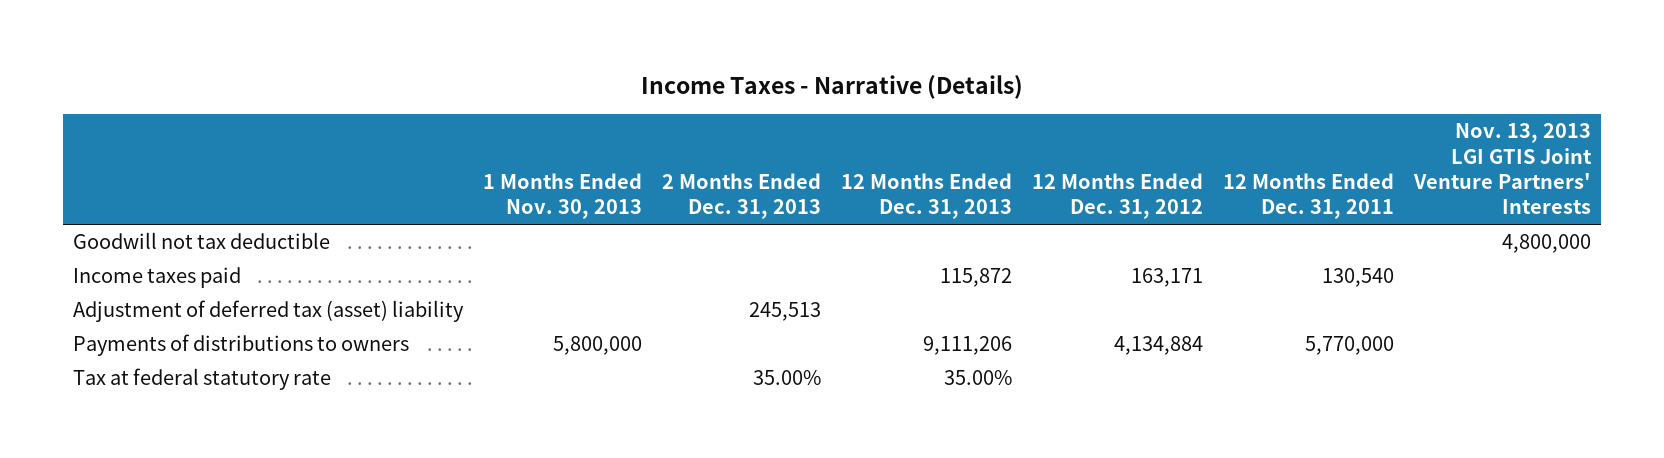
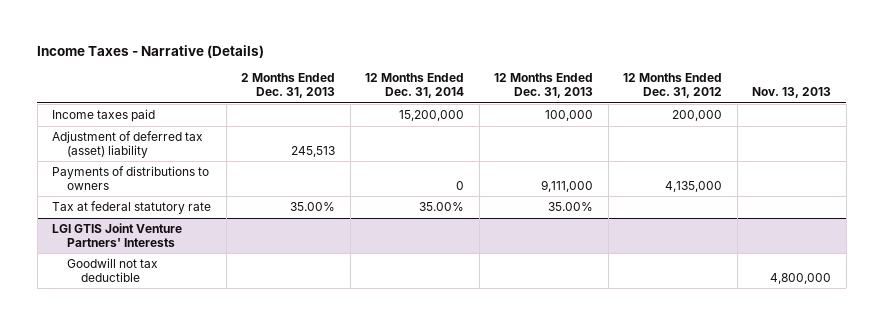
- | 1 Months Ended Nov. 30, 2013 | 2 Months Ended Dec. 31, 2013 | 12 Months Ended Dec. 31, 2013 | 12 Months Ended Dec. 31, 2012 | 12 Months Ended Dec. 31, 2011 | Nov. 13, 2013 LGI GTIS Joint Venture Partners' Interests
+ | 2 Months Ended Dec. 31, 2013 | 12 Months Ended Dec. 31, 2014 | 12 Months Ended Dec. 31, 2013 | 12 Months Ended Dec. 31, 2012 | Nov. 13, 2013
- Goodwill not tax deductible | | | | | | 4,800,000
- Income taxes paid | | | 115,872 | 163,171 | 130,540 |
+ Income taxes paid | | 15,200,000 | 100,000 | 200,000 |
- Payments of distributions to owners | 5,800,000 | | 9,111,206 | 4,134,884 | 5,770,000 |
+ Payments of distributions to owners | | 0 | 9,111,000 | 4,135,000 |
+ LGI GTIS Joint Venture Partners' Interests
+ Goodwill not tax deductible | | | | | 4,800,000

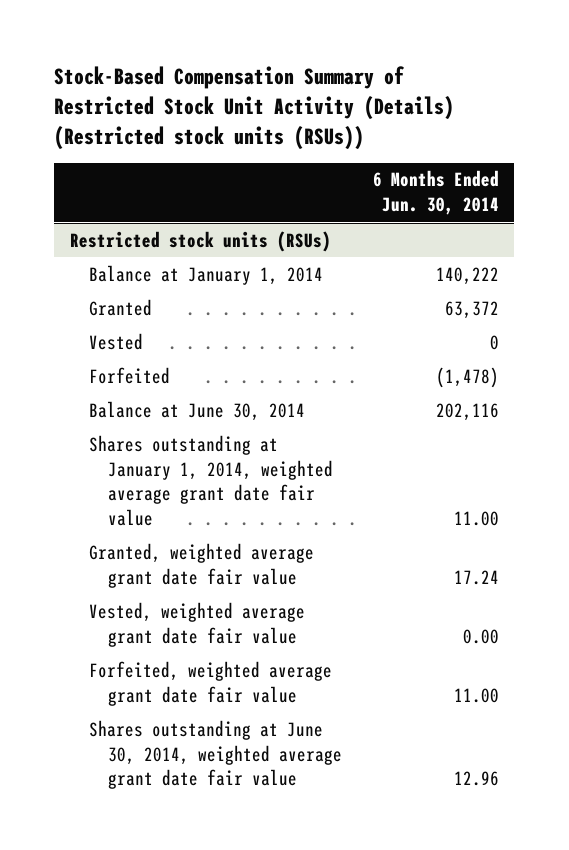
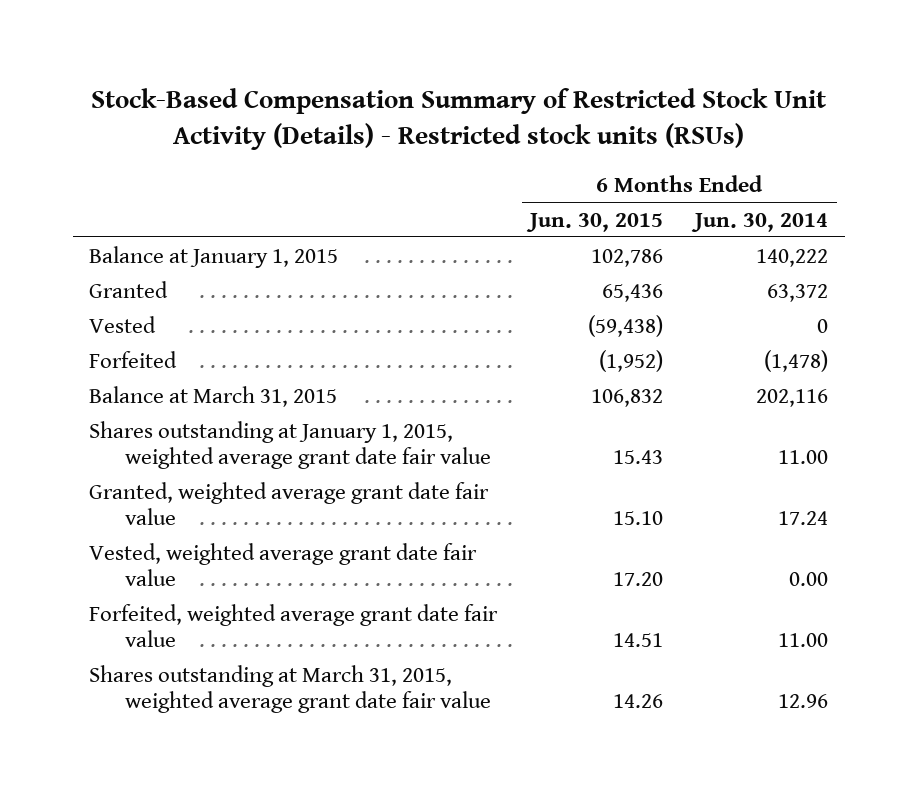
- Stock-Based Compensation Summary of Restricted Stock Unit Activity (Details) (Restricted stock units (RSUs))
+ Stock-Based Compensation Summary of Restricted Stock Unit Activity (Details) - Restricted stock units (RSUs)
- | 6 Months Ended Jun. 30, 2014
+ | 6 Months Ended Jun. 30, 2015 | 6 Months Ended Jun. 30, 2014
- Restricted stock units (RSUs)
- Balance at January 1, 2014 | 140,222
+ Balance at January 1, 2015 | 102,786 | 140,222
- Balance at June 30, 2014 | 202,116
- Shares outstanding at January 1, 2014, weighted average grant date fair value | 11.00
+ Balance at March 31, 2015 | 106,832 | 202,116
+ Shares outstanding at January 1, 2015, weighted average grant date fair value | 15.43 | 11.00
- Shares outstanding at June 30, 2014, weighted average grant date fair value | 12.96
+ Shares outstanding at March 31, 2015, weighted average grant date fair value | 14.26 | 12.96

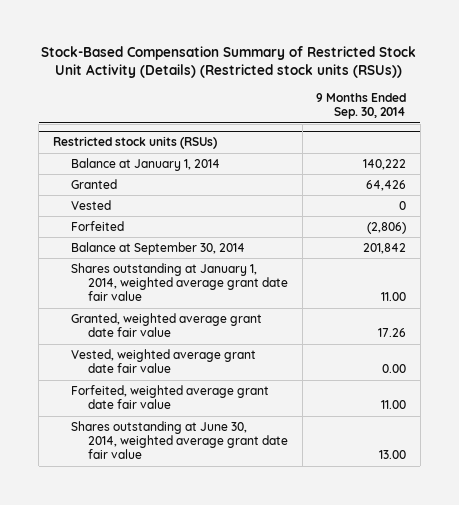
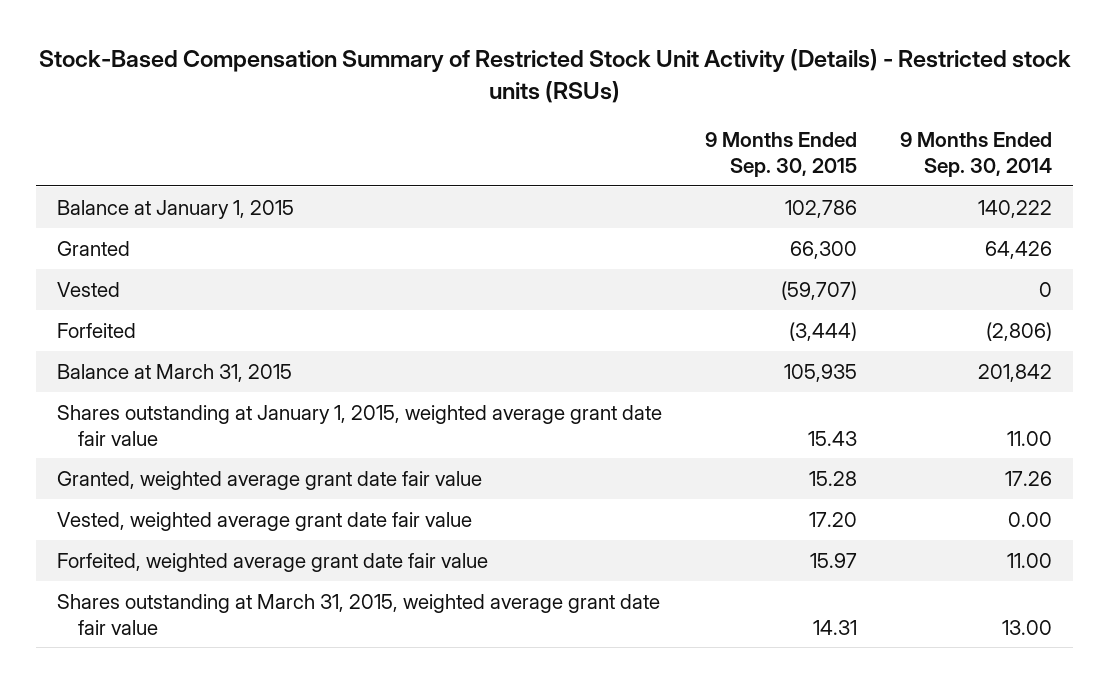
- Stock-Based Compensation Summary of Restricted Stock Unit Activity (Details) (Restricted stock units (RSUs))
+ Stock-Based Compensation Summary of Restricted Stock Unit Activity (Details) - Restricted stock units (RSUs)
- | 9 Months Ended Sep. 30, 2014
+ | 9 Months Ended Sep. 30, 2015 | 9 Months Ended Sep. 30, 2014
- Restricted stock units (RSUs)
- Balance at January 1, 2014 | 140,222
+ Balance at January 1, 2015 | 102,786 | 140,222
- Balance at September 30, 2014 | 201,842
- Shares outstanding at January 1, 2014, weighted average grant date fair value | 11.00
+ Balance at March 31, 2015 | 105,935 | 201,842
+ Shares outstanding at January 1, 2015, weighted average grant date fair value | 15.43 | 11.00
- Shares outstanding at June 30, 2014, weighted average grant date fair value | 13.00
+ Shares outstanding at March 31, 2015, weighted average grant date fair value | 14.31 | 13.00

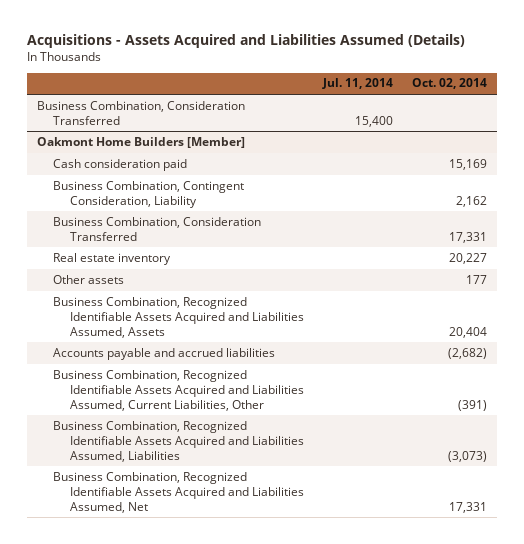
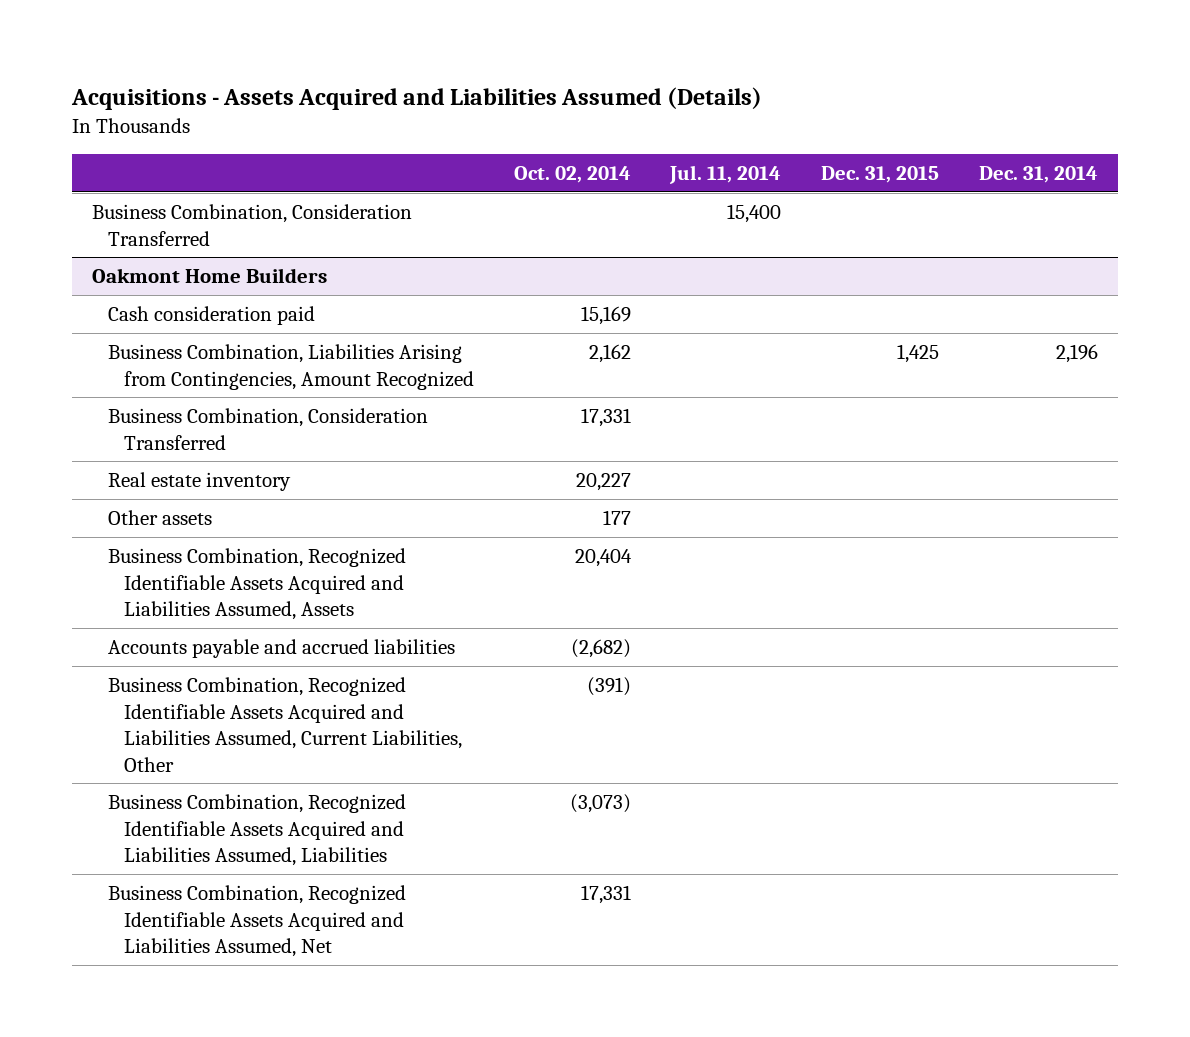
- | Jul. 11, 2014 | Oct. 02, 2014
+ | Oct. 02, 2014 | Jul. 11, 2014 | Dec. 31, 2015 | Dec. 31, 2014
- Oakmont Home Builders [Member]
+ Oakmont Home Builders
- Business Combination, Contingent Consideration, Liability | | 2,162
+ Business Combination, Liabilities Arising from Contingencies, Amount Recognized | 2,162 | | 1,425 | 2,196

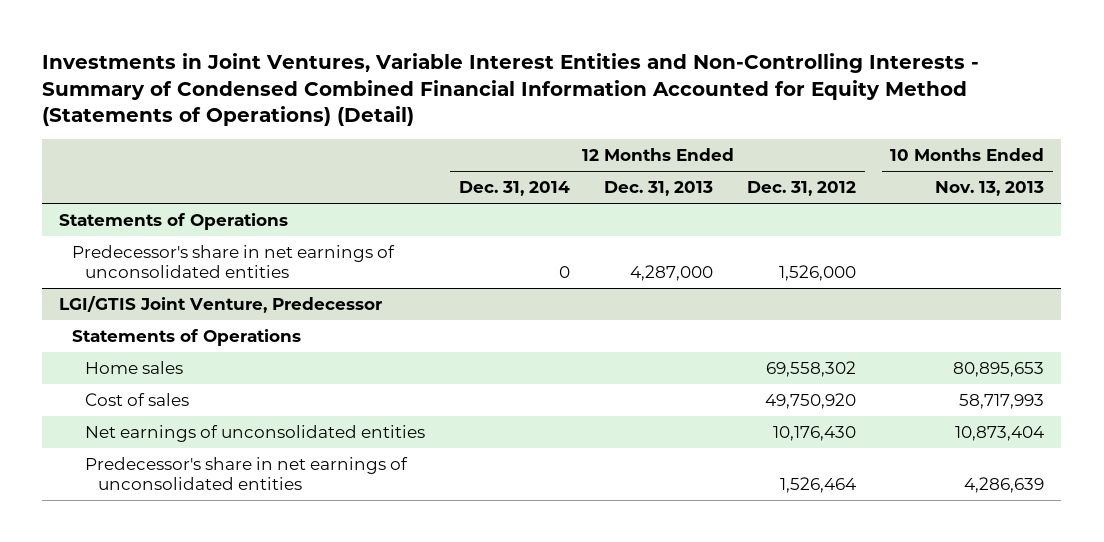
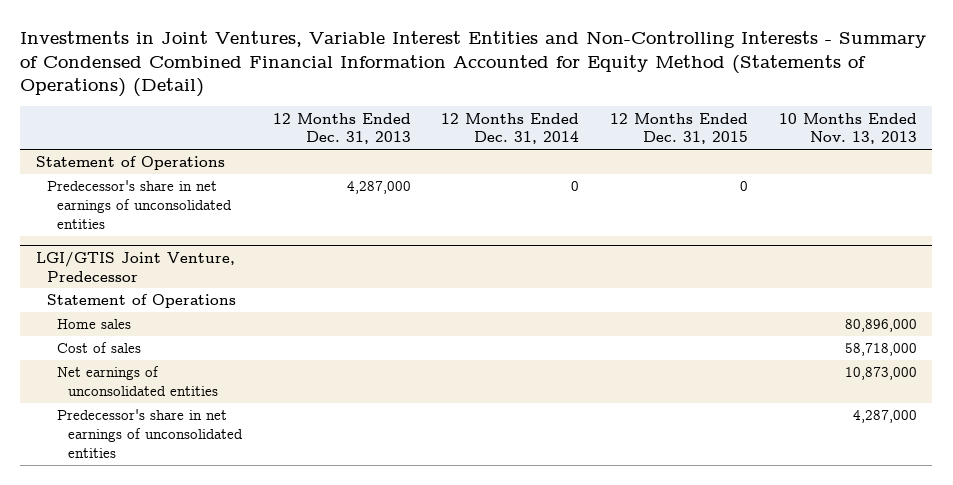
- | 12 Months Ended Dec. 31, 2014 | 12 Months Ended Dec. 31, 2013 | 12 Months Ended Dec. 31, 2012 | 10 Months Ended Nov. 13, 2013
+ | 12 Months Ended Dec. 31, 2013 | 12 Months Ended Dec. 31, 2014 | 12 Months Ended Dec. 31, 2015 | 10 Months Ended Nov. 13, 2013
- Statements of Operations
+ Statement of Operations
@ LGI/GTIS Joint Venture, Predecessor
- Statements of Operations
- Home sales | | | 69,558,302 | 80,895,653
- Cost of sales | | | 49,750,920 | 58,717,993
- Net earnings of unconsolidated entities | | | 10,176,430 | 10,873,404
- Predecessor's share in net earnings of unconsolidated entities | | | 1,526,464 | 4,286,639
+ Statement of Operations
+ Home sales | | | | 80,896,000
+ Cost of sales | | | | 58,718,000
+ Net earnings of unconsolidated entities | | | | 10,873,000
+ Predecessor's share in net earnings of unconsolidated entities | | | | 4,287,000

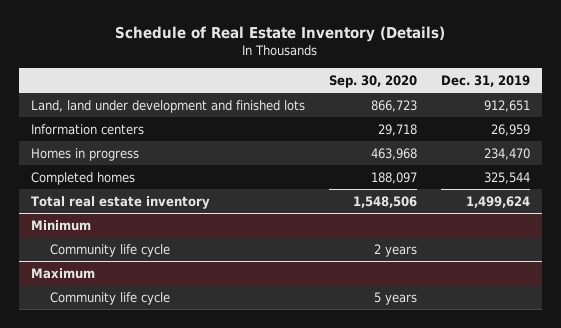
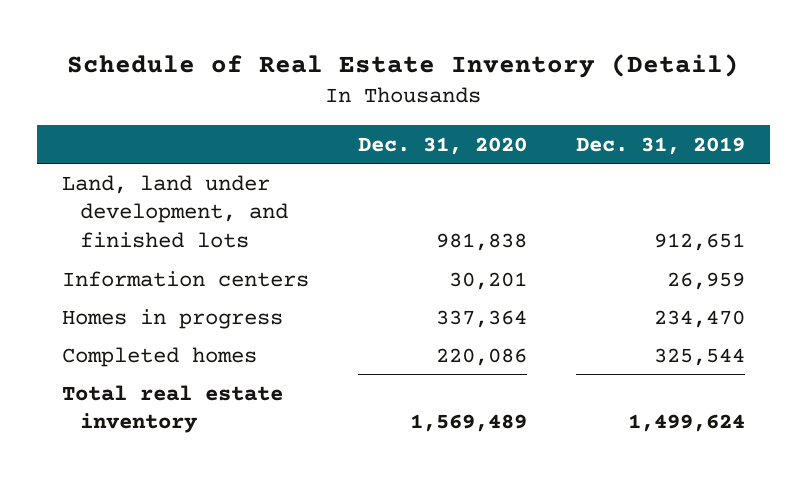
- Schedule of Real Estate Inventory (Details)
+ Schedule of Real Estate Inventory (Detail)
- | Sep. 30, 2020 | Dec. 31, 2019
+ | Dec. 31, 2020 | Dec. 31, 2019
- Land, land under development and finished lots | 866,723 | 912,651
+ Land, land under development, and finished lots | 981,838 | 912,651
- Minimum
- Community life cycle | 2 years |
- Maximum
- Community life cycle | 5 years |

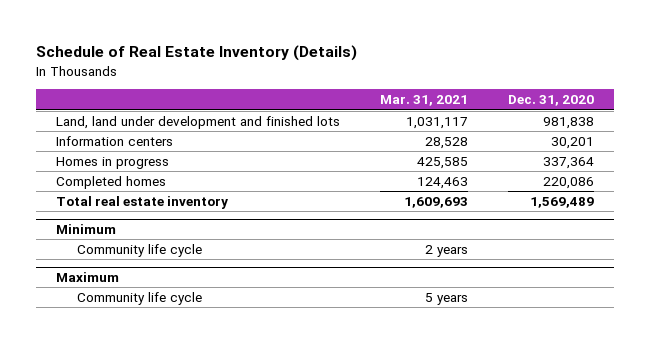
- Schedule of Real Estate Inventory (Detail)
+ Schedule of Real Estate Inventory (Details)
- | Dec. 31, 2020 | Dec. 31, 2019
+ | Mar. 31, 2021 | Dec. 31, 2020
- Land, land under development, and finished lots | 981,838 | 912,651
+ Land, land under development and finished lots | 1,031,117 | 981,838
+ Minimum
+ Community life cycle | 2 years |
+ Maximum
+ Community life cycle | 5 years |

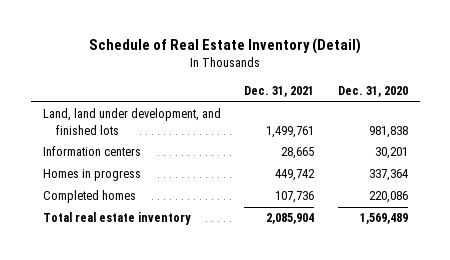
- Schedule of Real Estate Inventory (Details)
+ Schedule of Real Estate Inventory (Detail)
- | Mar. 31, 2021 | Dec. 31, 2020
+ | Dec. 31, 2021 | Dec. 31, 2020
- Land, land under development and finished lots | 1,031,117 | 981,838
+ Land, land under development, and finished lots | 1,499,761 | 981,838
- Minimum
- Community life cycle | 2 years |
- Maximum
- Community life cycle | 5 years |

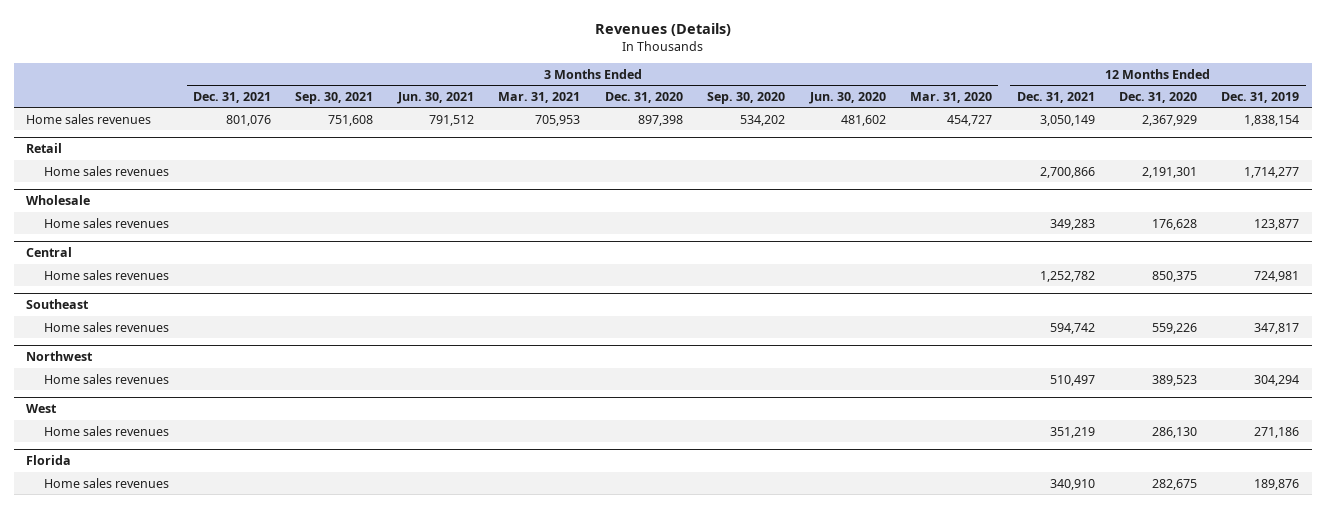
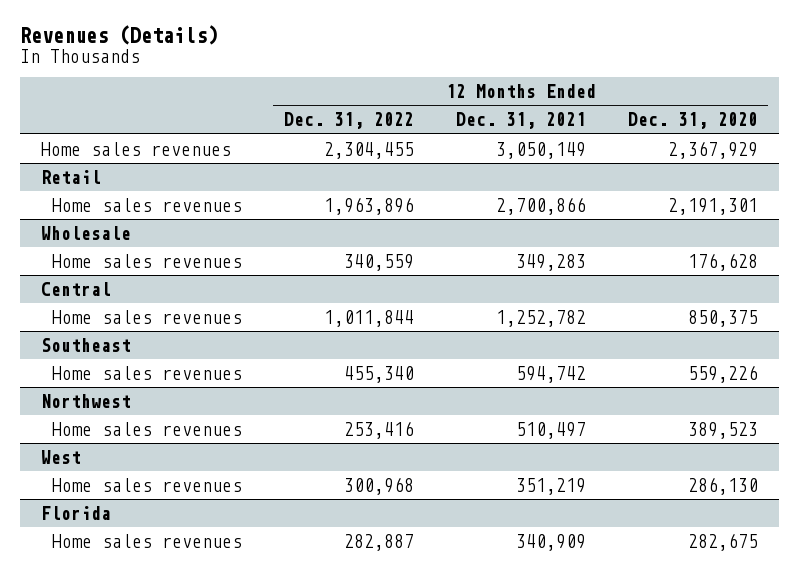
- | 3 Months Ended Dec. 31, 2021 | 3 Months Ended Sep. 30, 2021 | 3 Months Ended Jun. 30, 2021 | 3 Months Ended Mar. 31, 2021 | 3 Months Ended Dec. 31, 2020 | 3 Months Ended Sep. 30, 2020 | 3 Months Ended Jun. 30, 2020 | 3 Months Ended Mar. 31, 2020 | 12 Months Ended Dec. 31, 2021 | 12 Months Ended Dec. 31, 2020 | 12 Months Ended Dec. 31, 2019
+ | 12 Months Ended Dec. 31, 2022 | 12 Months Ended Dec. 31, 2021 | 12 Months Ended Dec. 31, 2020
@ Florida
- Home sales revenues | | | | | | | | | 340,910 | 282,675 | 189,876
+ Home sales revenues | 282,887 | 340,909 | 282,675

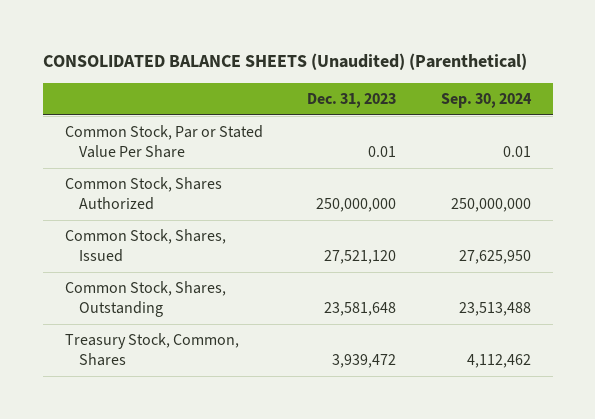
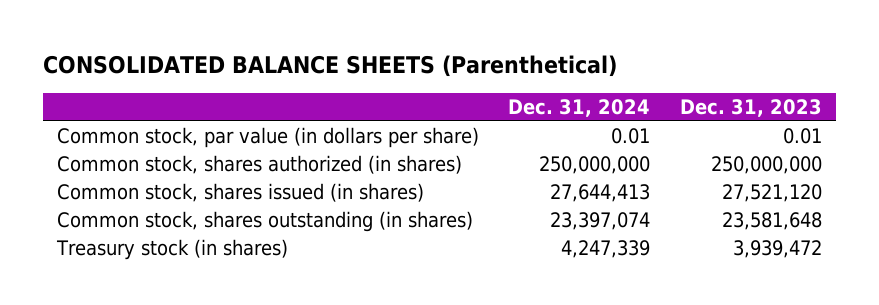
- CONSOLIDATED BALANCE SHEETS (Unaudited) (Parenthetical)
+ CONSOLIDATED BALANCE SHEETS (Parenthetical)
- | Dec. 31, 2023 | Sep. 30, 2024
+ | Dec. 31, 2024 | Dec. 31, 2023
- Common Stock, Par or Stated Value Per Share | 0.01 | 0.01
- Common Stock, Shares Authorized | 250,000,000 | 250,000,000
- Common Stock, Shares, Issued | 27,521,120 | 27,625,950
- Common Stock, Shares, Outstanding | 23,581,648 | 23,513,488
- Treasury Stock, Common, Shares | 3,939,472 | 4,112,462
+ Common stock, par value (in dollars per share) | 0.01 | 0.01
+ Common stock, shares authorized (in shares) | 250,000,000 | 250,000,000
+ Common stock, shares issued (in shares) | 27,644,413 | 27,521,120
+ Common stock, shares outstanding (in shares) | 23,397,074 | 23,581,648
+ Treasury stock (in shares) | 4,247,339 | 3,939,472

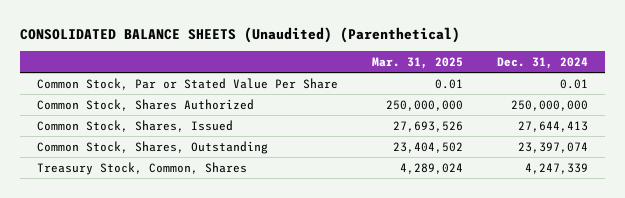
- CONSOLIDATED BALANCE SHEETS (Parenthetical)
+ CONSOLIDATED BALANCE SHEETS (Unaudited) (Parenthetical)
- | Dec. 31, 2024 | Dec. 31, 2023
+ | Mar. 31, 2025 | Dec. 31, 2024
- Common stock, par value (in dollars per share) | 0.01 | 0.01
- Common stock, shares authorized (in shares) | 250,000,000 | 250,000,000
- Common stock, shares issued (in shares) | 27,644,413 | 27,521,120
- Common stock, shares outstanding (in shares) | 23,397,074 | 23,581,648
- Treasury stock (in shares) | 4,247,339 | 3,939,472
+ Common Stock, Par or Stated Value Per Share | 0.01 | 0.01
+ Common Stock, Shares Authorized | 250,000,000 | 250,000,000
+ Common Stock, Shares, Issued | 27,693,526 | 27,644,413
+ Common Stock, Shares, Outstanding | 23,404,502 | 23,397,074
+ Treasury Stock, Common, Shares | 4,289,024 | 4,247,339

